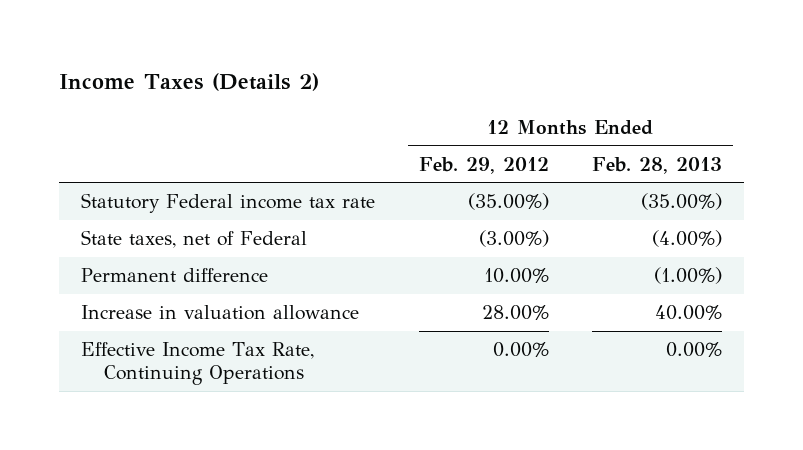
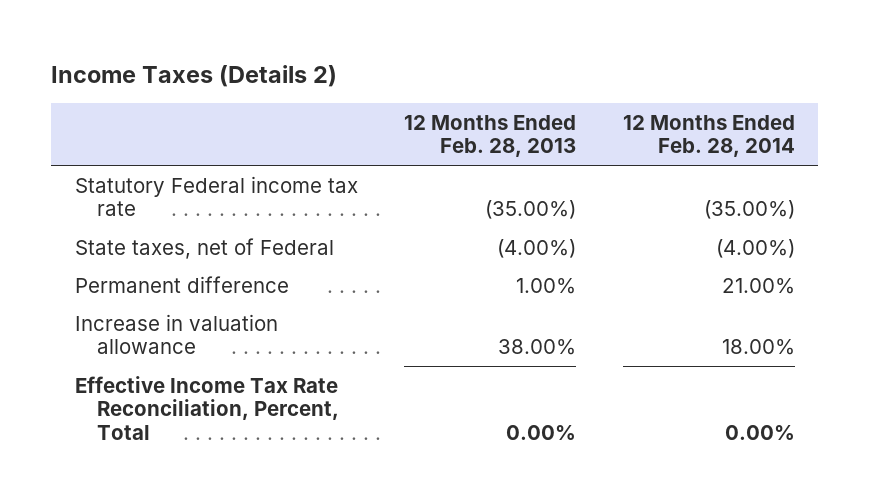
- | 12 Months Ended Feb. 29, 2012 | 12 Months Ended Feb. 28, 2013
+ | 12 Months Ended Feb. 28, 2013 | 12 Months Ended Feb. 28, 2014
- Permanent difference | 10.00% | (1.00%)
- Increase in valuation allowance | 28.00% | 40.00%
- Effective Income Tax Rate, Continuing Operations | 0.00% | 0.00%
+ Permanent difference | 1.00% | 21.00%
+ Increase in valuation allowance | 38.00% | 18.00%
+ Effective Income Tax Rate Reconciliation, Percent, Total | 0.00% | 0.00%

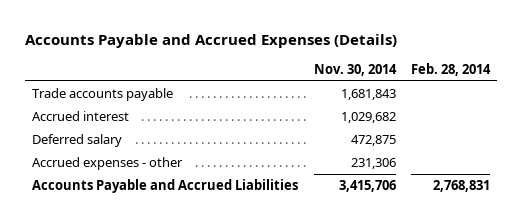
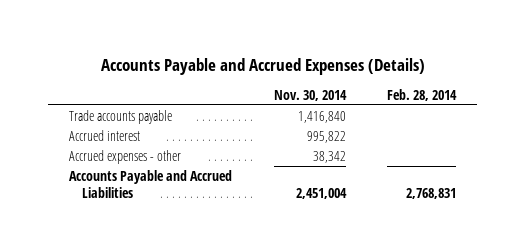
- Trade accounts payable | 1,681,843 |
- Accrued interest | 1,029,682 |
- Deferred salary | 472,875 |
- Accrued expenses - other | 231,306 |
- Accounts Payable and Accrued Liabilities | 3,415,706 | 2,768,831
+ Trade accounts payable | 1,416,840 |
+ Accrued interest | 995,822 |
+ Accrued expenses - other | 38,342 |
+ Accounts Payable and Accrued Liabilities | 2,451,004 | 2,768,831

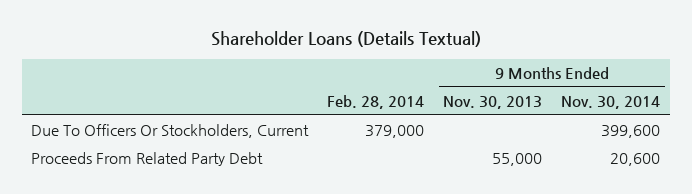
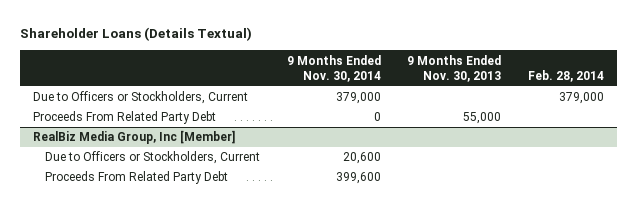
- | Feb. 28, 2014 | 9 Months Ended Nov. 30, 2013 | 9 Months Ended Nov. 30, 2014
+ | 9 Months Ended Nov. 30, 2014 | 9 Months Ended Nov. 30, 2013 | Feb. 28, 2014
- Due To Officers Or Stockholders, Current | 379,000 | | 399,600
- Proceeds From Related Party Debt | | 55,000 | 20,600
+ Due to Officers or Stockholders, Current | 379,000 | | 379,000
+ Proceeds From Related Party Debt | 0 | 55,000 |
+ RealBiz Media Group, Inc [Member]
+ Due to Officers or Stockholders, Current | 20,600 | |
+ Proceeds From Related Party Debt | 399,600 | |

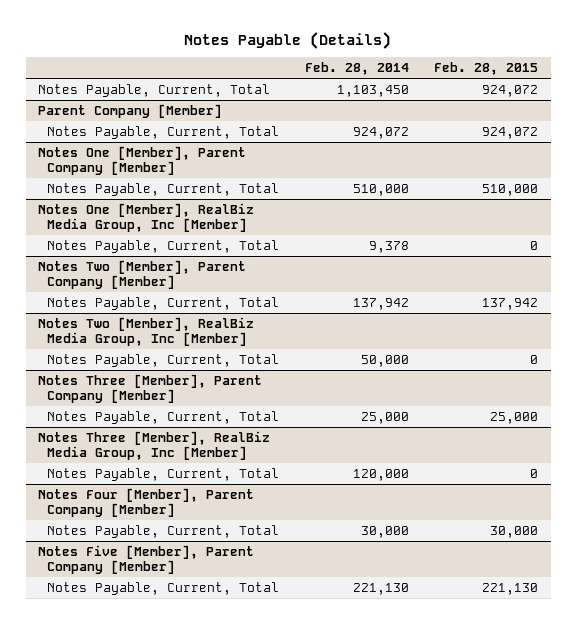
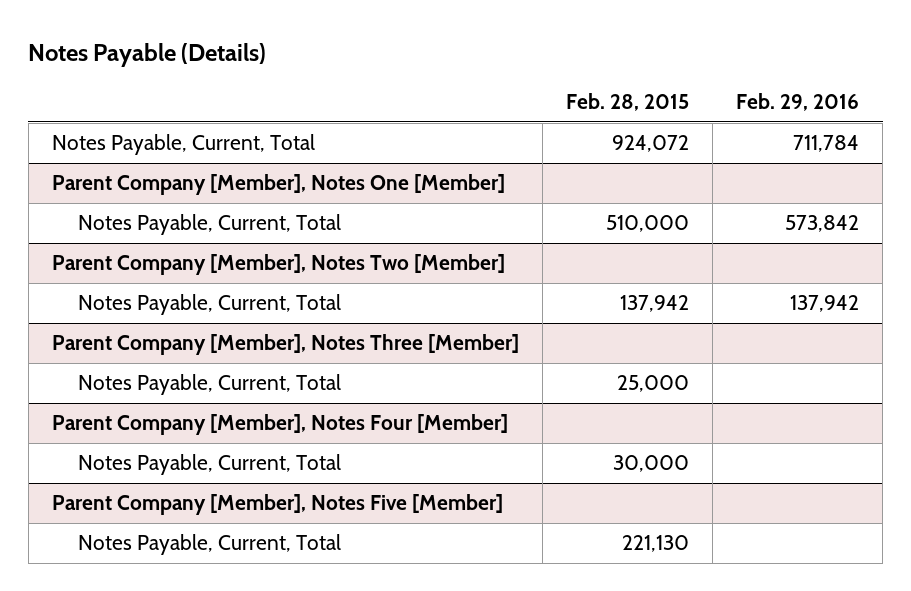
- | Feb. 28, 2014 | Feb. 28, 2015
+ | Feb. 28, 2015 | Feb. 29, 2016
- Parent Company [Member]
- Notes Payable, Current, Total | 924,072 | 924,072
- Notes One [Member], Parent Company [Member]
+ Parent Company [Member], Notes One [Member]
- Notes One [Member], RealBiz Media Group, Inc [Member]
- Notes Payable, Current, Total | 9,378 | 0
- Notes Two [Member], Parent Company [Member]
+ Parent Company [Member], Notes Two [Member]
- Notes Two [Member], RealBiz Media Group, Inc [Member]
- Notes Payable, Current, Total | 50,000 | 0
- Notes Three [Member], Parent Company [Member]
+ Parent Company [Member], Notes Three [Member]
- Notes Three [Member], RealBiz Media Group, Inc [Member]
- Notes Payable, Current, Total | 120,000 | 0
- Notes Four [Member], Parent Company [Member]
+ Parent Company [Member], Notes Four [Member]
- Notes Five [Member], Parent Company [Member]
+ Parent Company [Member], Notes Five [Member]

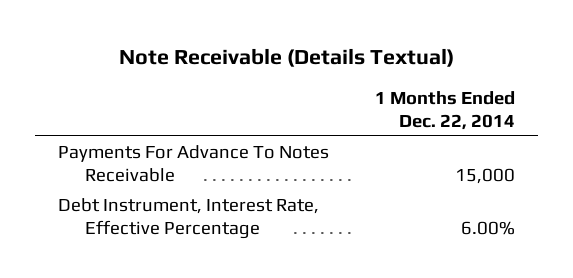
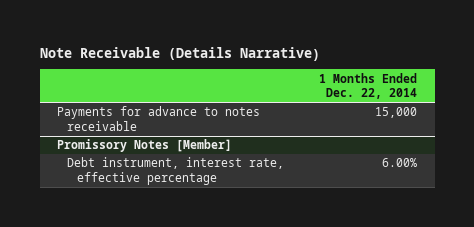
- Note Receivable (Details Textual)
+ Note Receivable (Details Narrative)
- Payments For Advance To Notes Receivable | 15,000
- Debt Instrument, Interest Rate, Effective Percentage | 6.00%
+ Payments for advance to notes receivable | 15,000
+ Promissory Notes [Member]
+ Debt instrument, interest rate, effective percentage | 6.00%

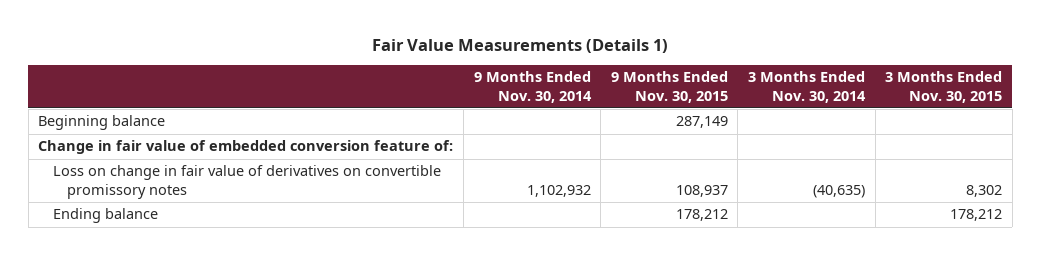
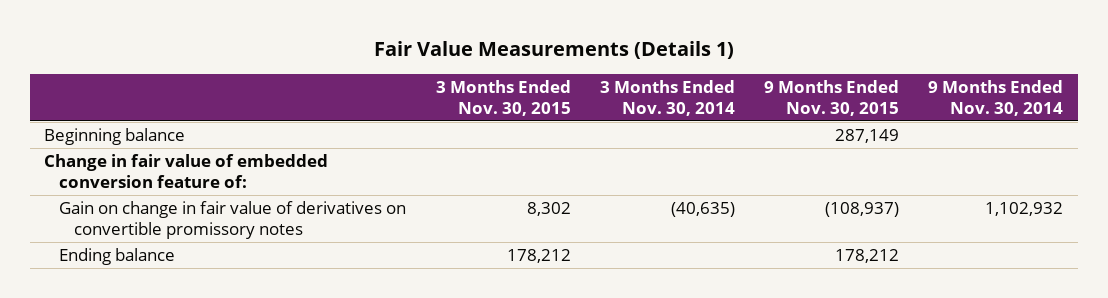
- | 9 Months Ended Nov. 30, 2014 | 9 Months Ended Nov. 30, 2015 | 3 Months Ended Nov. 30, 2014 | 3 Months Ended Nov. 30, 2015
+ | 3 Months Ended Nov. 30, 2015 | 3 Months Ended Nov. 30, 2014 | 9 Months Ended Nov. 30, 2015 | 9 Months Ended Nov. 30, 2014
- Loss on change in fair value of derivatives on convertible promissory notes | 1,102,932 | 108,937 | (40,635) | 8,302
+ Gain on change in fair value of derivatives on convertible promissory notes | 8,302 | (40,635) | (108,937) | 1,102,932

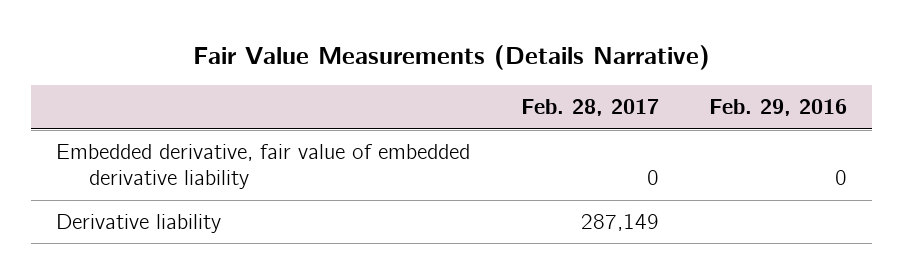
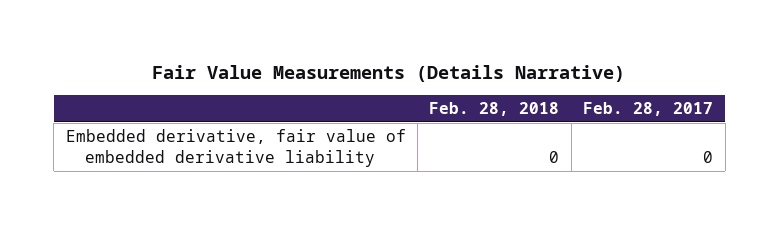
- | Feb. 28, 2017 | Feb. 29, 2016
+ | Feb. 28, 2018 | Feb. 28, 2017
- Derivative liability | 287,149 |

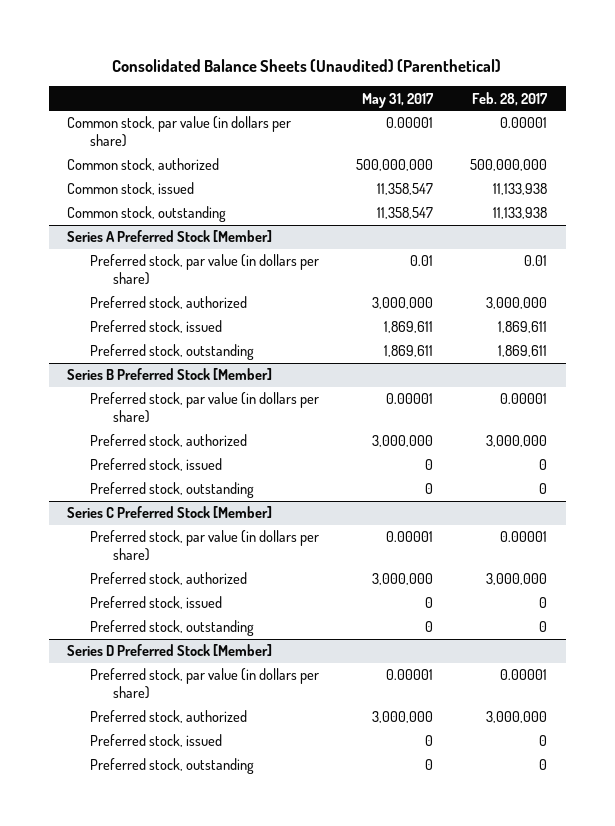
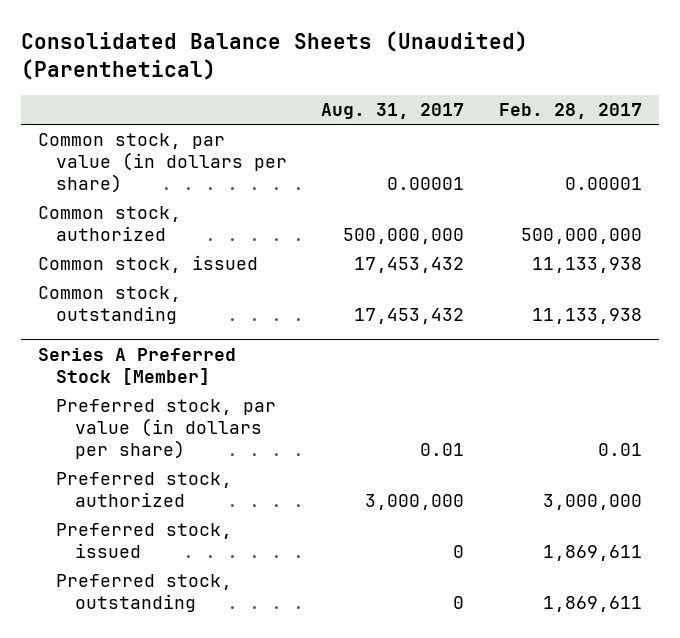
- | May 31, 2017 | Feb. 28, 2017
+ | Aug. 31, 2017 | Feb. 28, 2017
- Series B Preferred Stock [Member]
- Preferred stock, par value (in dollars per share) | 0.00001 | 0.00001
- Preferred stock, authorized | 3,000,000 | 3,000,000
- Preferred stock, issued | 0 | 0
- Preferred stock, outstanding | 0 | 0
- Series C Preferred Stock [Member]
- Preferred stock, par value (in dollars per share) | 0.00001 | 0.00001
- Preferred stock, authorized | 3,000,000 | 3,000,000
- Preferred stock, issued | 0 | 0
- Preferred stock, outstanding | 0 | 0
- Series D Preferred Stock [Member]
- Preferred stock, par value (in dollars per share) | 0.00001 | 0.00001
- Preferred stock, authorized | 3,000,000 | 3,000,000
- Preferred stock, issued | 0 | 0
- Preferred stock, outstanding | 0 | 0

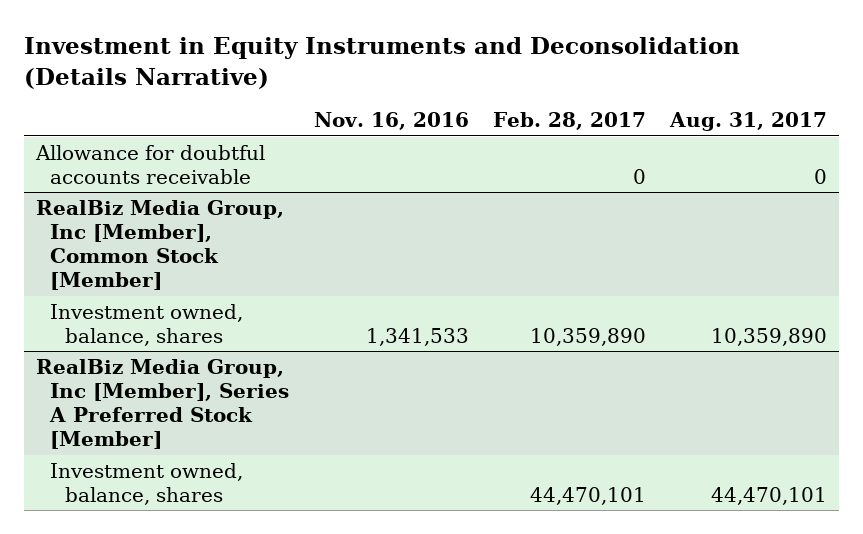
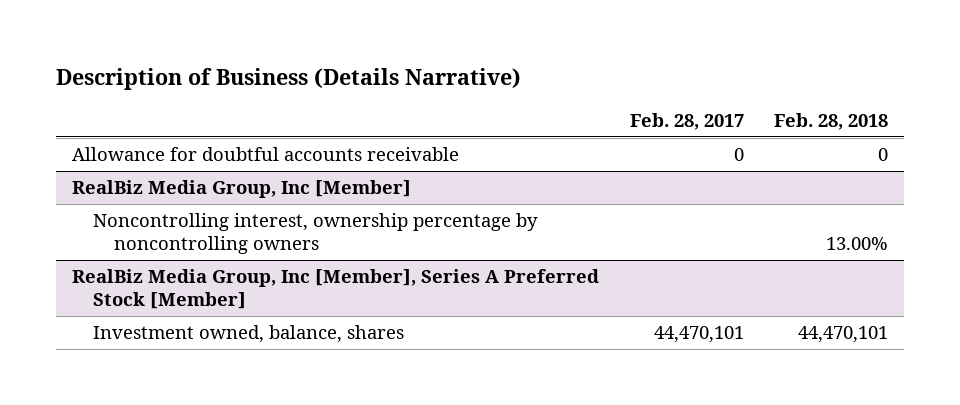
- Investment in Equity Instruments and Deconsolidation (Details Narrative)
+ Description of Business (Details Narrative)
- | Nov. 16, 2016 | Feb. 28, 2017 | Aug. 31, 2017
+ | Feb. 28, 2017 | Feb. 28, 2018
- RealBiz Media Group, Inc [Member], Common Stock [Member]
- Investment owned, balance, shares | 1,341,533 | 10,359,890 | 10,359,890
+ RealBiz Media Group, Inc [Member]
+ Noncontrolling interest, ownership percentage by noncontrolling owners | | 13.00%

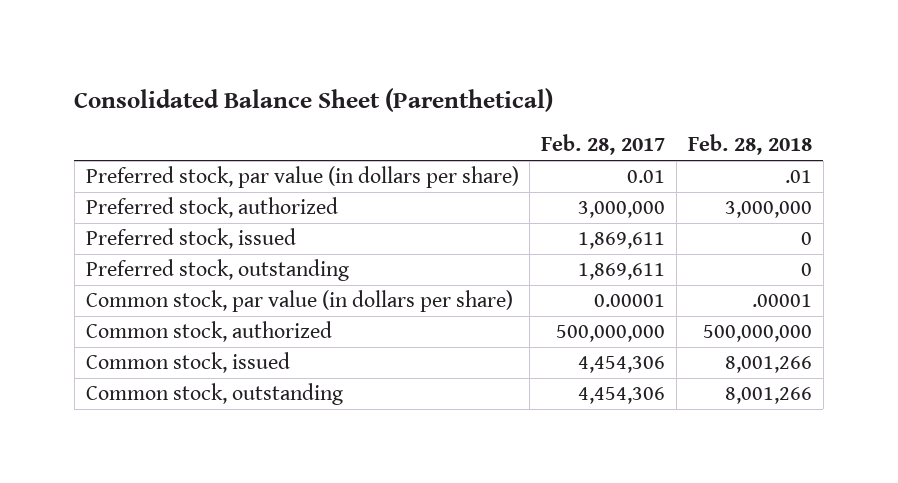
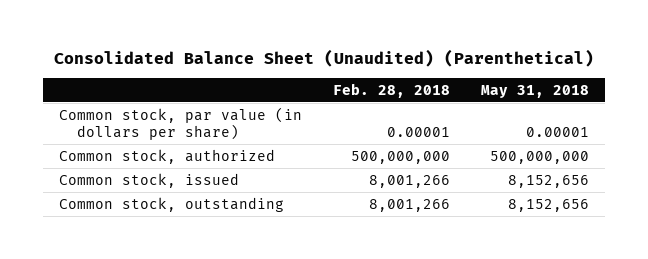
- Consolidated Balance Sheet (Parenthetical)
+ Consolidated Balance Sheet (Unaudited) (Parenthetical)
- | Feb. 28, 2017 | Feb. 28, 2018
+ | Feb. 28, 2018 | May 31, 2018
- Preferred stock, par value (in dollars per share) | 0.01 | .01
- Preferred stock, authorized | 3,000,000 | 3,000,000
- Preferred stock, issued | 1,869,611 | 0
- Preferred stock, outstanding | 1,869,611 | 0
- Common stock, par value (in dollars per share) | 0.00001 | .00001
+ Common stock, par value (in dollars per share) | 0.00001 | 0.00001

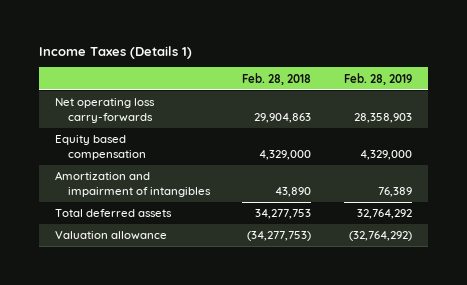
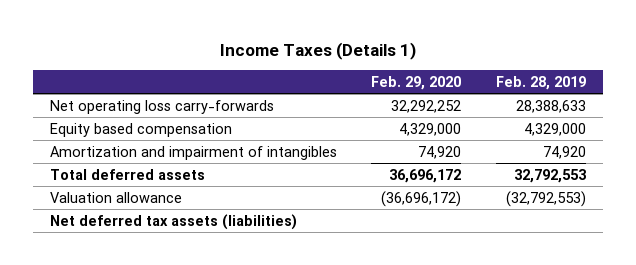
- | Feb. 28, 2018 | Feb. 28, 2019
+ | Feb. 29, 2020 | Feb. 28, 2019
- Net operating loss carry-forwards | 29,904,863 | 28,358,903
+ Net operating loss carry-forwards | 32,292,252 | 28,388,633
- Amortization and impairment of intangibles | 43,890 | 76,389
- Total deferred assets | 34,277,753 | 32,764,292
- Valuation allowance | (34,277,753) | (32,764,292)
+ Amortization and impairment of intangibles | 74,920 | 74,920
+ Total deferred assets | 36,696,172 | 32,792,553
+ Valuation allowance | (36,696,172) | (32,792,553)
+ Net deferred tax assets (liabilities)

